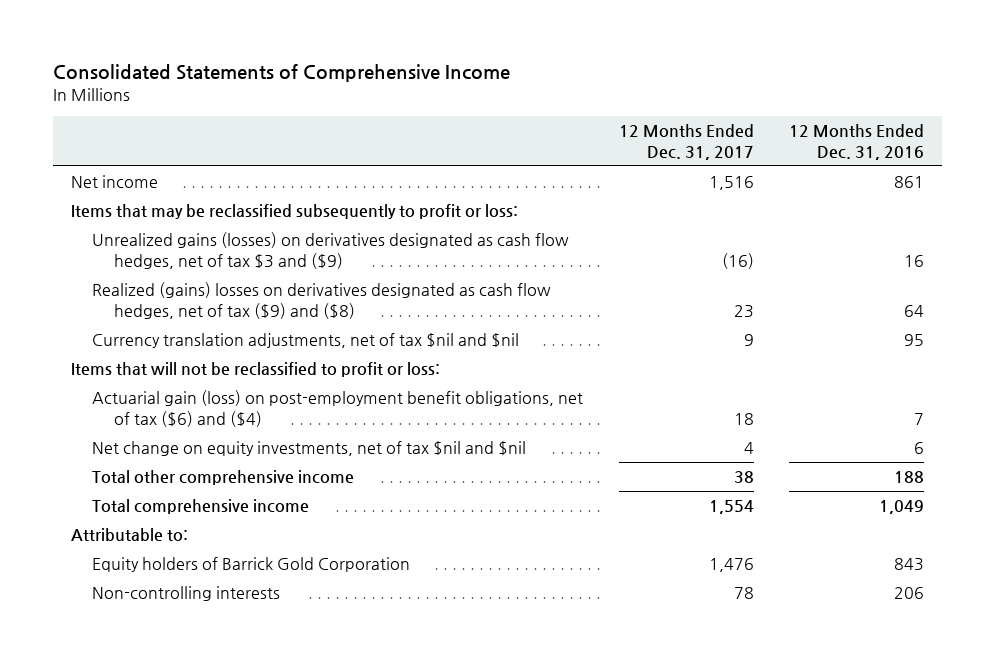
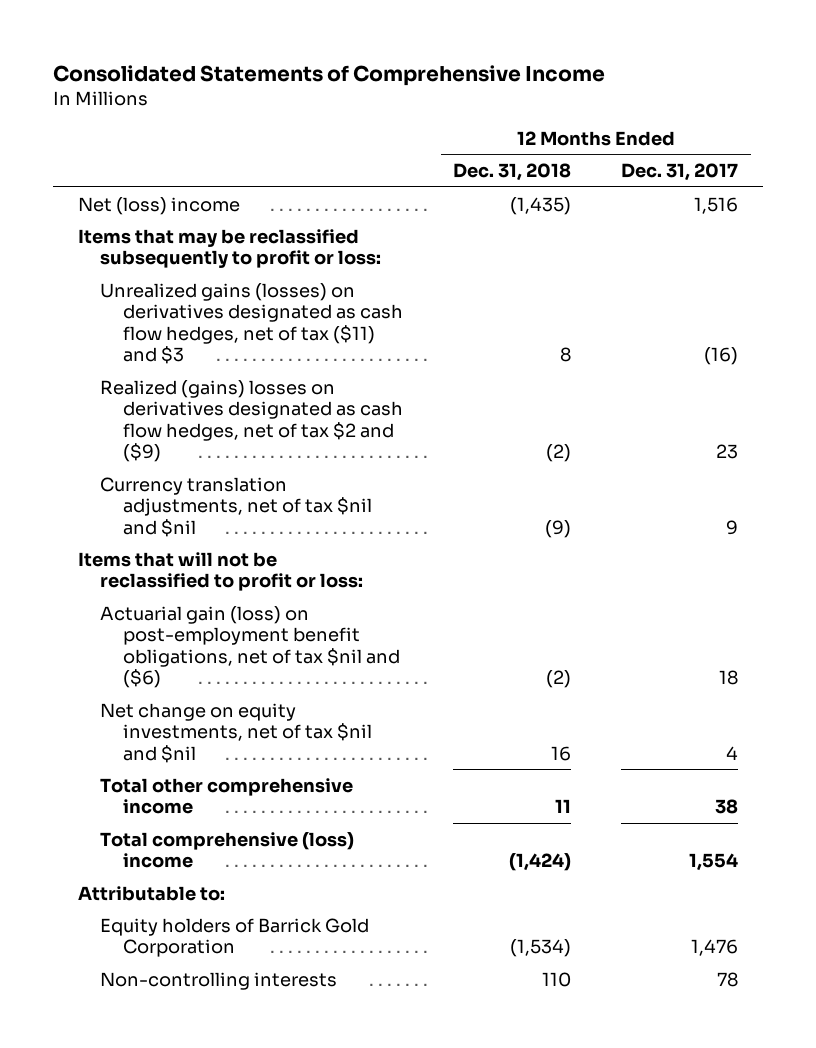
- | 12 Months Ended Dec. 31, 2017 | 12 Months Ended Dec. 31, 2016
+ | 12 Months Ended Dec. 31, 2018 | 12 Months Ended Dec. 31, 2017
- Net income | 1,516 | 861
+ Net (loss) income | (1,435) | 1,516
- Unrealized gains (losses) on derivatives designated as cash flow hedges, net of tax $3 and ($9) | (16) | 16
- Realized (gains) losses on derivatives designated as cash flow hedges, net of tax ($9) and ($8) | 23 | 64
+ Unrealized gains (losses) on derivatives designated as cash flow hedges, net of tax ($11) and $3 | 8 | (16)
+ Realized (gains) losses on derivatives designated as cash flow hedges, net of tax $2 and ($9) | (2) | 23
- Actuarial gain (loss) on post-employment benefit obligations, net of tax ($6) and ($4) | 18 | 7
+ Actuarial gain (loss) on post-employment benefit obligations, net of tax $nil and ($6) | (2) | 18
- Total comprehensive income | 1,554 | 1,049
+ Total comprehensive (loss) income | (1,424) | 1,554

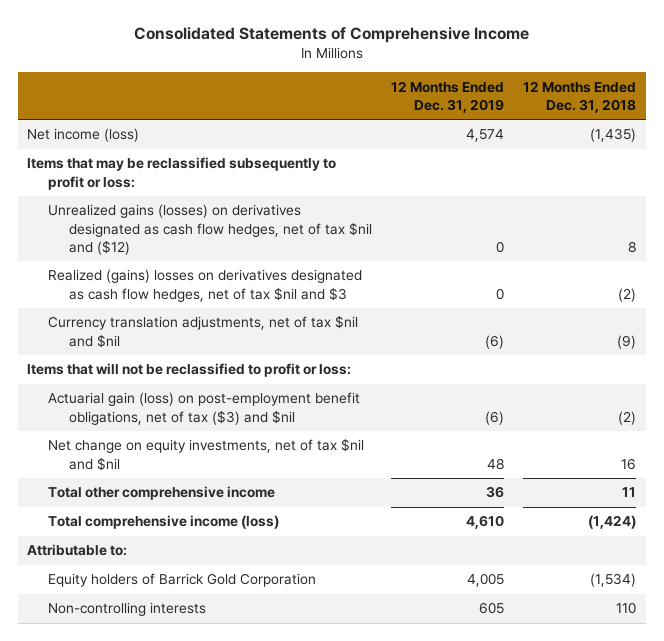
- | 12 Months Ended Dec. 31, 2018 | 12 Months Ended Dec. 31, 2017
+ | 12 Months Ended Dec. 31, 2019 | 12 Months Ended Dec. 31, 2018
- Net (loss) income | (1,435) | 1,516
+ Net income (loss) | 4,574 | (1,435)
- Unrealized gains (losses) on derivatives designated as cash flow hedges, net of tax ($11) and $3 | 8 | (16)
- Realized (gains) losses on derivatives designated as cash flow hedges, net of tax $2 and ($9) | (2) | 23
+ Unrealized gains (losses) on derivatives designated as cash flow hedges, net of tax $nil and ($12) | 0 | 8
+ Realized (gains) losses on derivatives designated as cash flow hedges, net of tax $nil and $3 | 0 | (2)
- Actuarial gain (loss) on post-employment benefit obligations, net of tax $nil and ($6) | (2) | 18
+ Actuarial gain (loss) on post-employment benefit obligations, net of tax ($3) and $nil | (6) | (2)
- Total comprehensive (loss) income | (1,424) | 1,554
+ Total comprehensive income (loss) | 4,610 | (1,424)

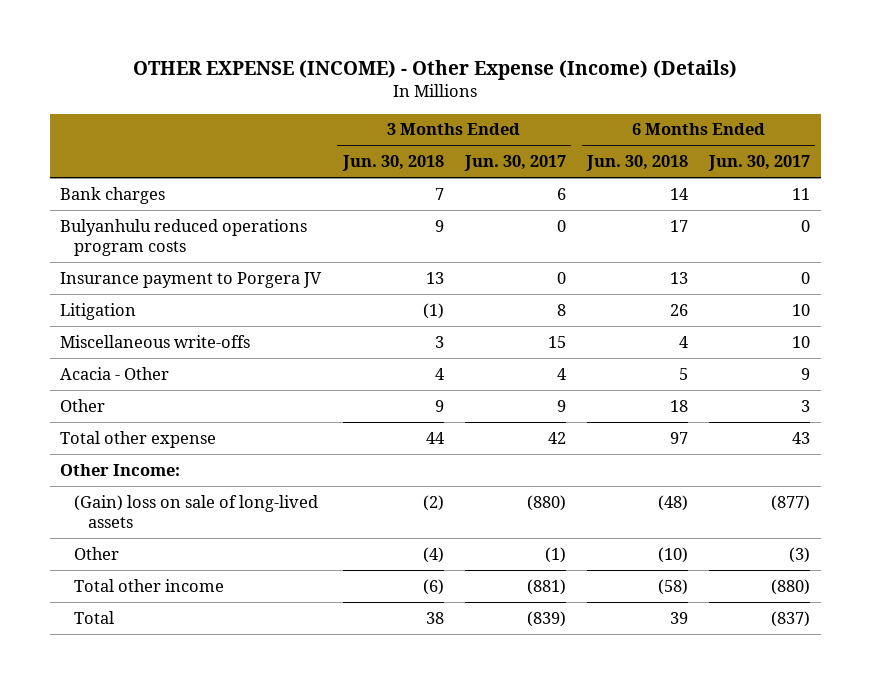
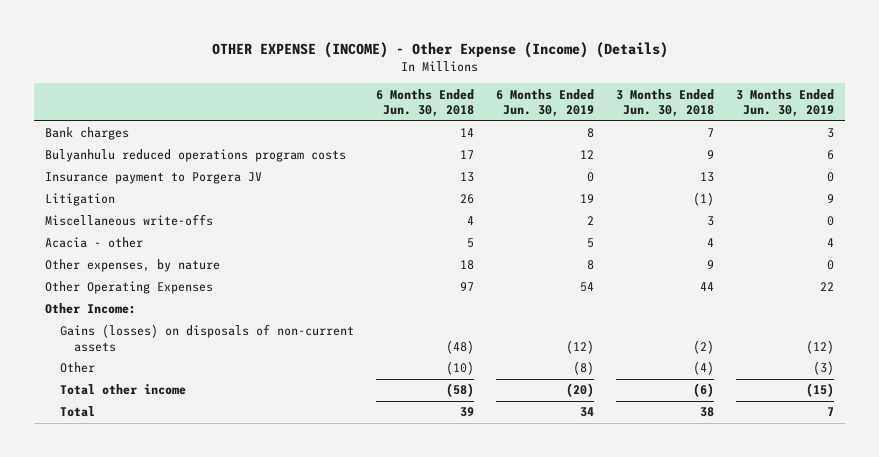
- | 3 Months Ended Jun. 30, 2018 | 3 Months Ended Jun. 30, 2017 | 6 Months Ended Jun. 30, 2018 | 6 Months Ended Jun. 30, 2017
+ | 6 Months Ended Jun. 30, 2018 | 6 Months Ended Jun. 30, 2019 | 3 Months Ended Jun. 30, 2018 | 3 Months Ended Jun. 30, 2019
- Acacia - Other | 4 | 4 | 5 | 9
- Other | 9 | 9 | 18 | 3
- Total other expense | 44 | 42 | 97 | 43
+ Acacia - other | 5 | 5 | 4 | 4
+ Other expenses, by nature | 18 | 8 | 9 | 0
+ Other Operating Expenses | 97 | 54 | 44 | 22
- (Gain) loss on sale of long-lived assets | (2) | (880) | (48) | (877)
+ Gains (losses) on disposals of non-current assets | (48) | (12) | (2) | (12)

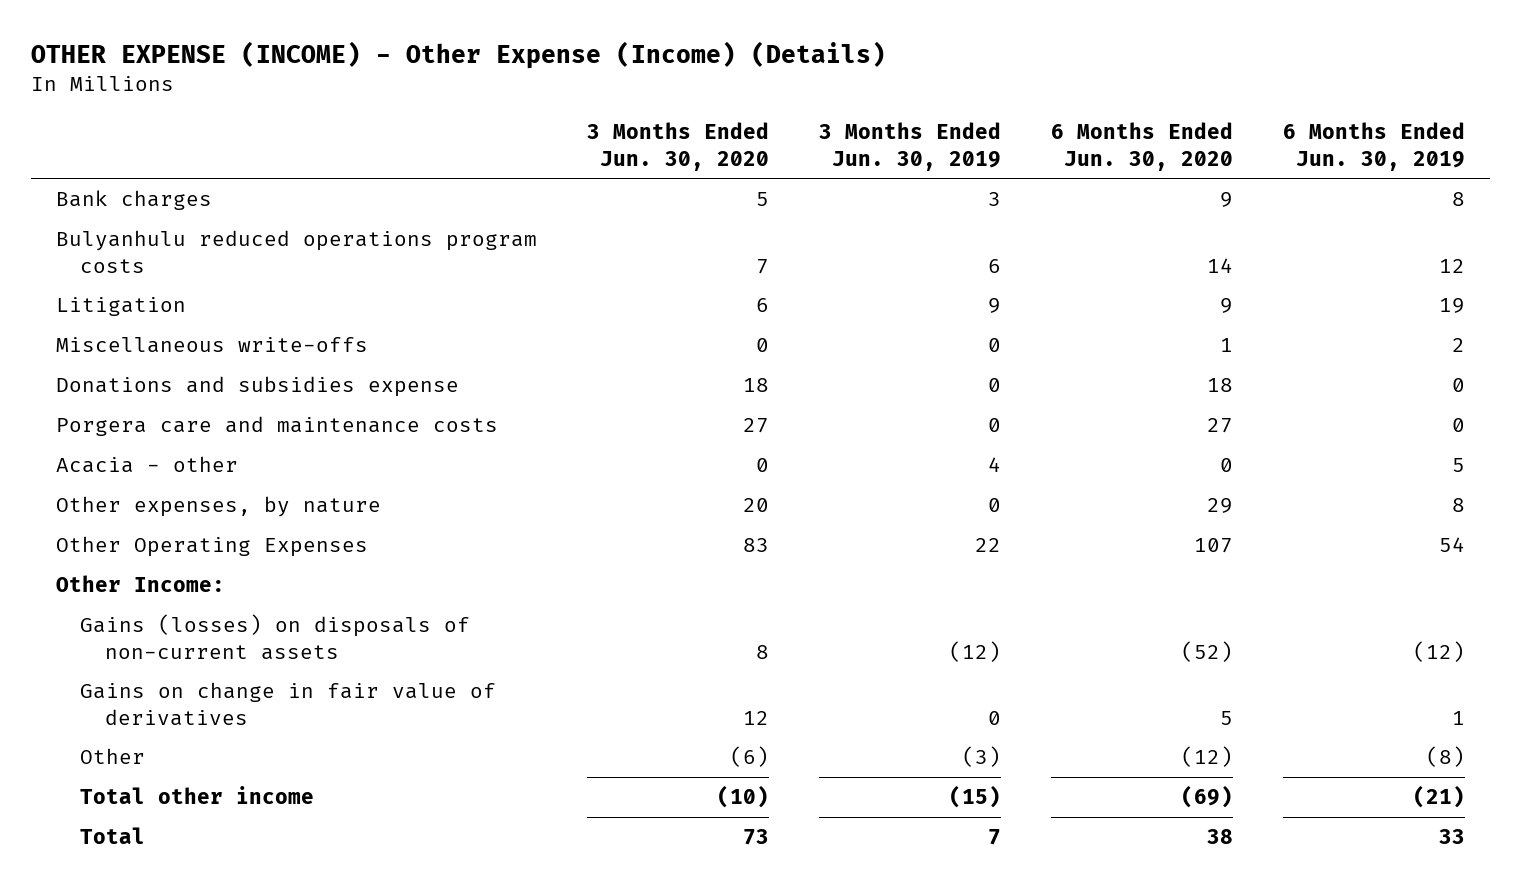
- | 6 Months Ended Jun. 30, 2018 | 6 Months Ended Jun. 30, 2019 | 3 Months Ended Jun. 30, 2018 | 3 Months Ended Jun. 30, 2019
+ | 3 Months Ended Jun. 30, 2020 | 3 Months Ended Jun. 30, 2019 | 6 Months Ended Jun. 30, 2020 | 6 Months Ended Jun. 30, 2019
- Insurance payment to Porgera JV | 13 | 0 | 13 | 0
+ Donations and subsidies expense | 18 | 0 | 18 | 0
+ Porgera care and maintenance costs | 27 | 0 | 27 | 0
+ Gains on change in fair value of derivatives | 12 | 0 | 5 | 1
- Total other income | (58) | (20) | (6) | (15)
- Total | 39 | 34 | 38 | 7
+ Total other income | (10) | (15) | (69) | (21)
+ Total | 73 | 7 | 38 | 33

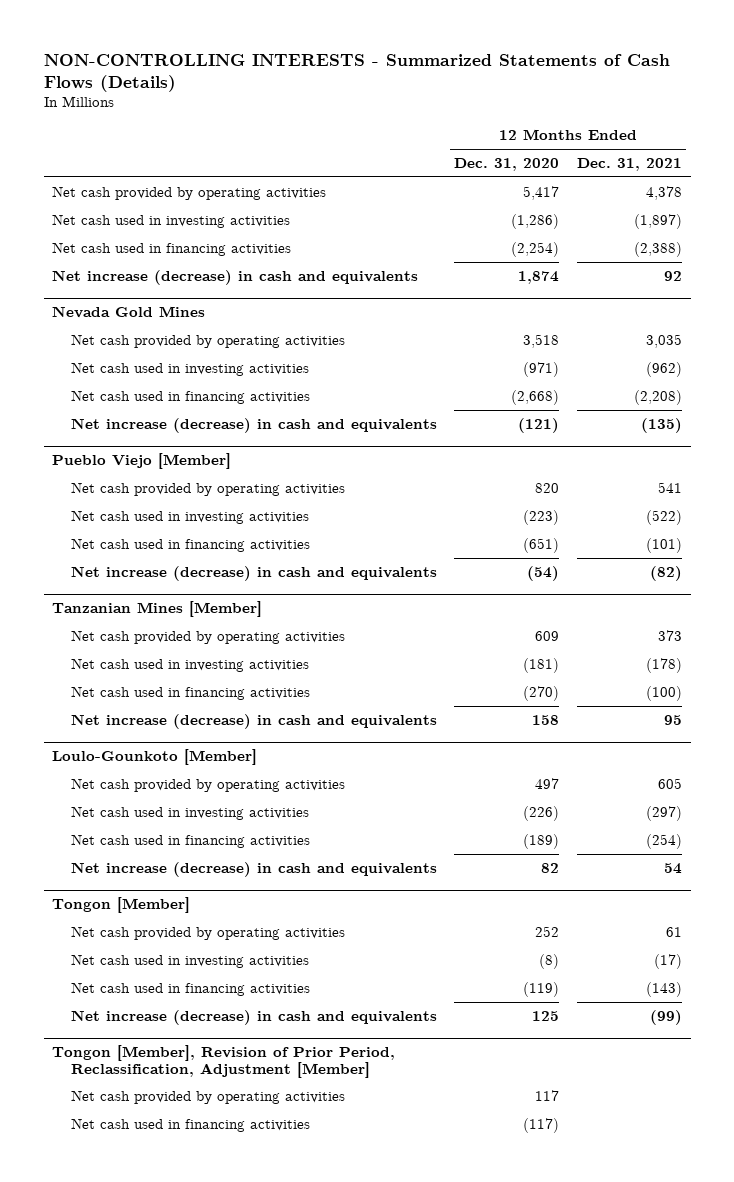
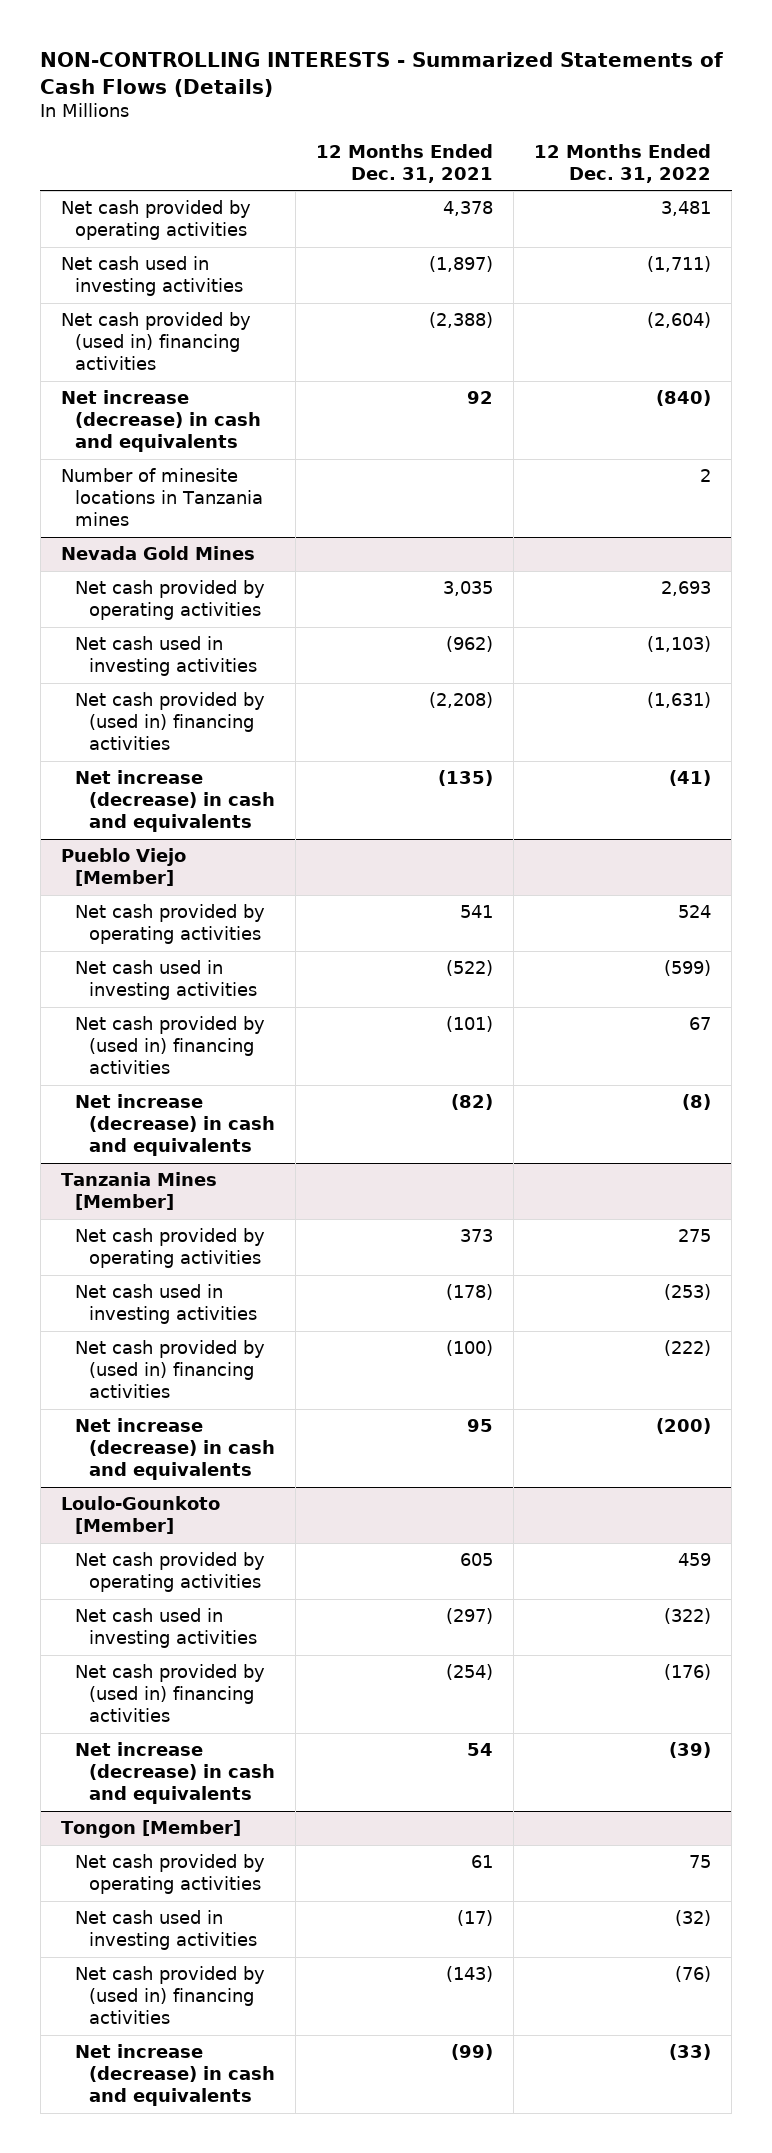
- | 12 Months Ended Dec. 31, 2020 | 12 Months Ended Dec. 31, 2021
+ | 12 Months Ended Dec. 31, 2021 | 12 Months Ended Dec. 31, 2022
- Net cash used in financing activities | (2,254) | (2,388)
+ Net cash provided by (used in) financing activities | (2,388) | (2,604)
+ Number of minesite locations in Tanzania mines | | 2
@ Nevada Gold Mines
- Net cash used in financing activities | (2,668) | (2,208)
+ Net cash provided by (used in) financing activities | (2,208) | (1,631)
@ Pueblo Viejo [Member]
- Net cash used in financing activities | (651) | (101)
+ Net cash provided by (used in) financing activities | (101) | 67
- Tanzanian Mines [Member]
+ Tanzania Mines [Member]
- Net cash used in financing activities | (270) | (100)
+ Net cash provided by (used in) financing activities | (100) | (222)
@ Loulo-Gounkoto [Member]
- Net cash used in financing activities | (189) | (254)
+ Net cash provided by (used in) financing activities | (254) | (176)
@ Tongon [Member]
- Net cash used in financing activities | (119) | (143)
+ Net cash provided by (used in) financing activities | (143) | (76)
- Tongon [Member], Revision of Prior Period, Reclassification, Adjustment [Member]
- Net cash provided by operating activities | 117 |
- Net cash used in financing activities | (117) |

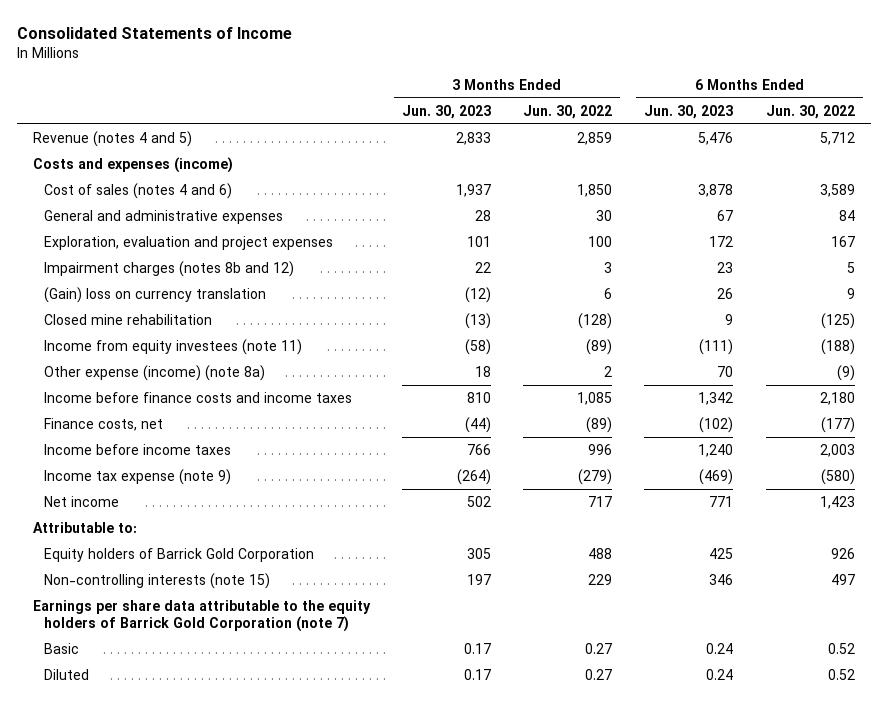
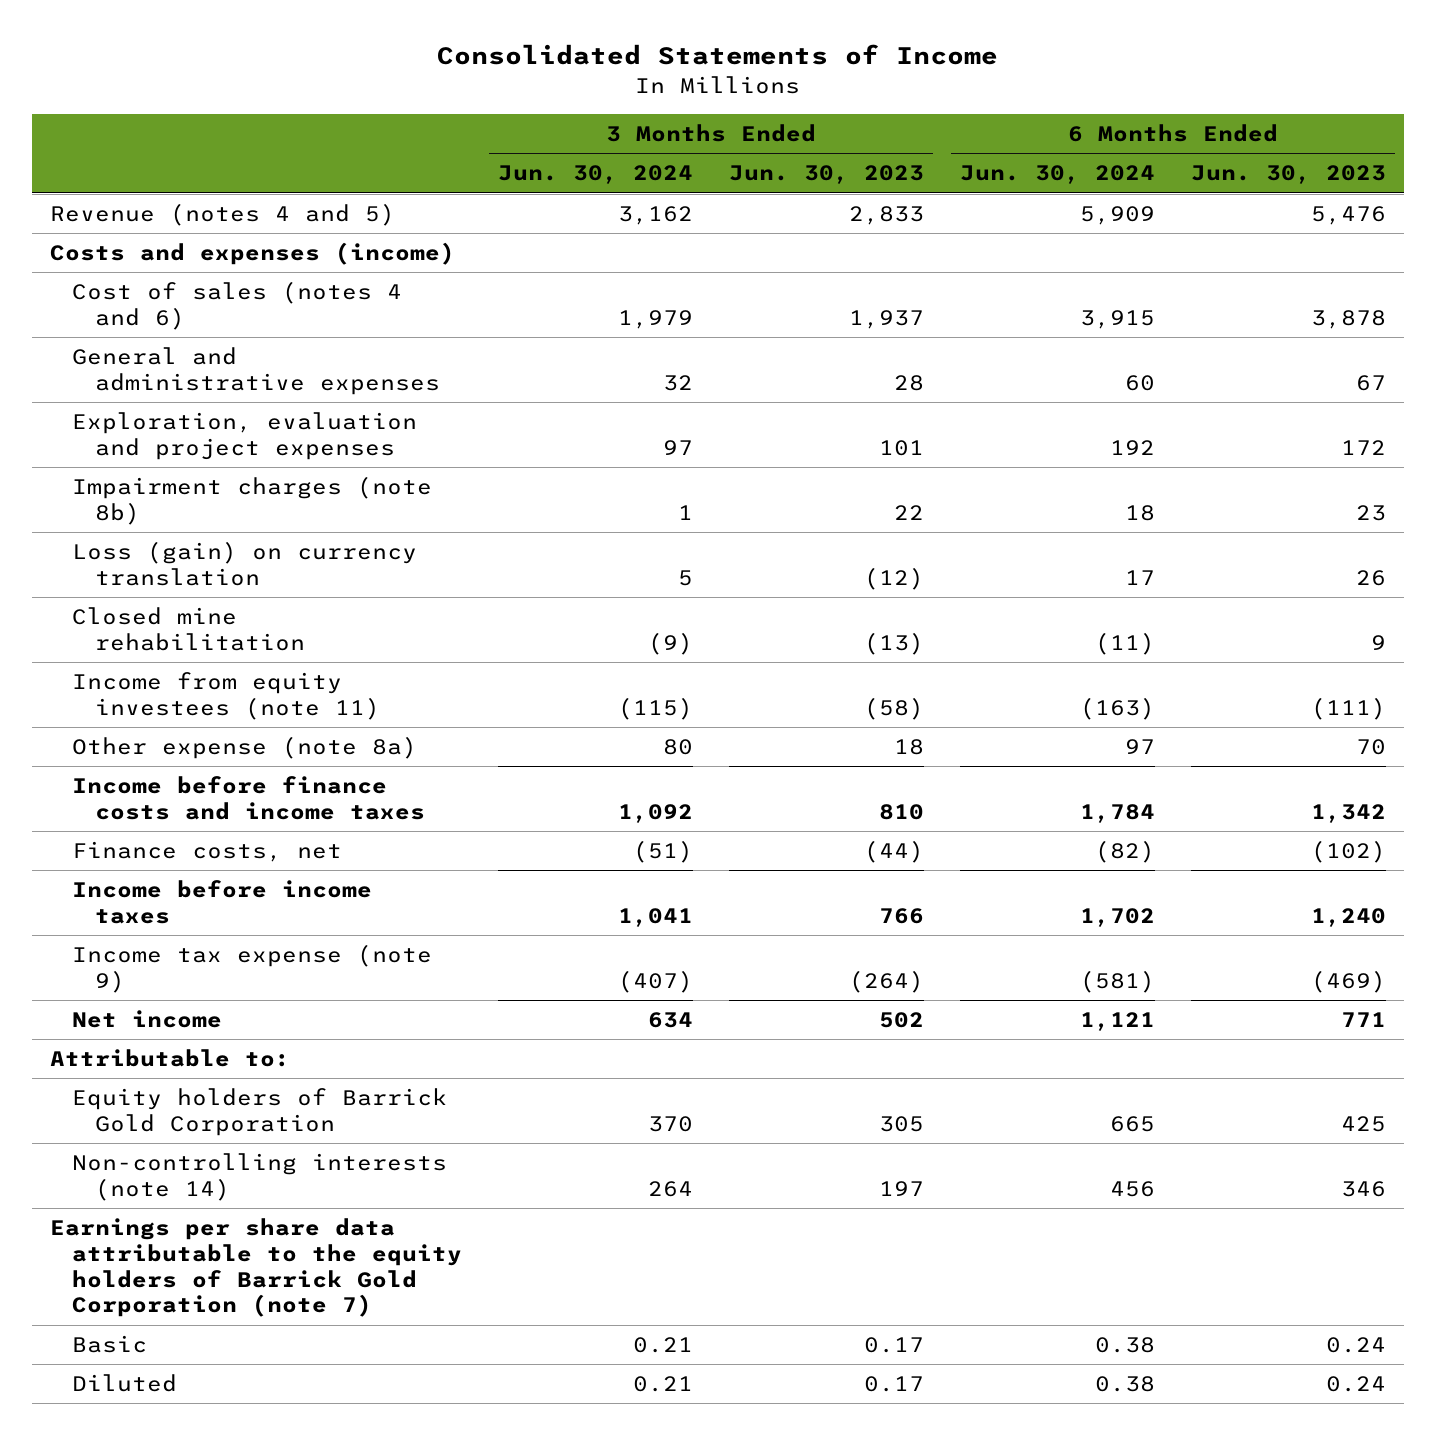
- | 3 Months Ended Jun. 30, 2023 | 3 Months Ended Jun. 30, 2022 | 6 Months Ended Jun. 30, 2023 | 6 Months Ended Jun. 30, 2022
+ | 3 Months Ended Jun. 30, 2024 | 3 Months Ended Jun. 30, 2023 | 6 Months Ended Jun. 30, 2024 | 6 Months Ended Jun. 30, 2023
- Impairment charges (notes 8b and 12) | 22 | 3 | 23 | 5
- (Gain) loss on currency translation | (12) | 6 | 26 | 9
+ Impairment charges (note 8b) | 1 | 22 | 18 | 23
+ Loss (gain) on currency translation | 5 | (12) | 17 | 26
- Other expense (income) (note 8a) | 18 | 2 | 70 | (9)
+ Other expense (note 8a) | 80 | 18 | 97 | 70
- Non-controlling interests (note 15) | 197 | 229 | 346 | 497
+ Non-controlling interests (note 14) | 264 | 197 | 456 | 346

